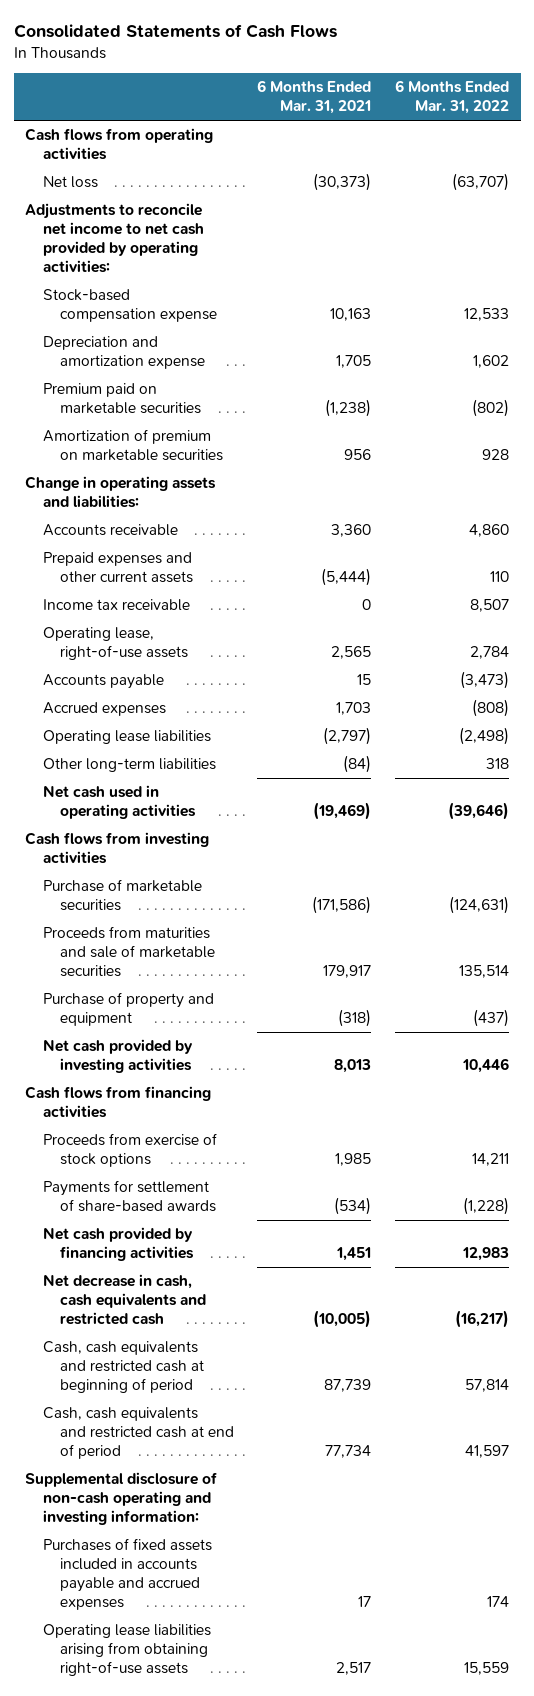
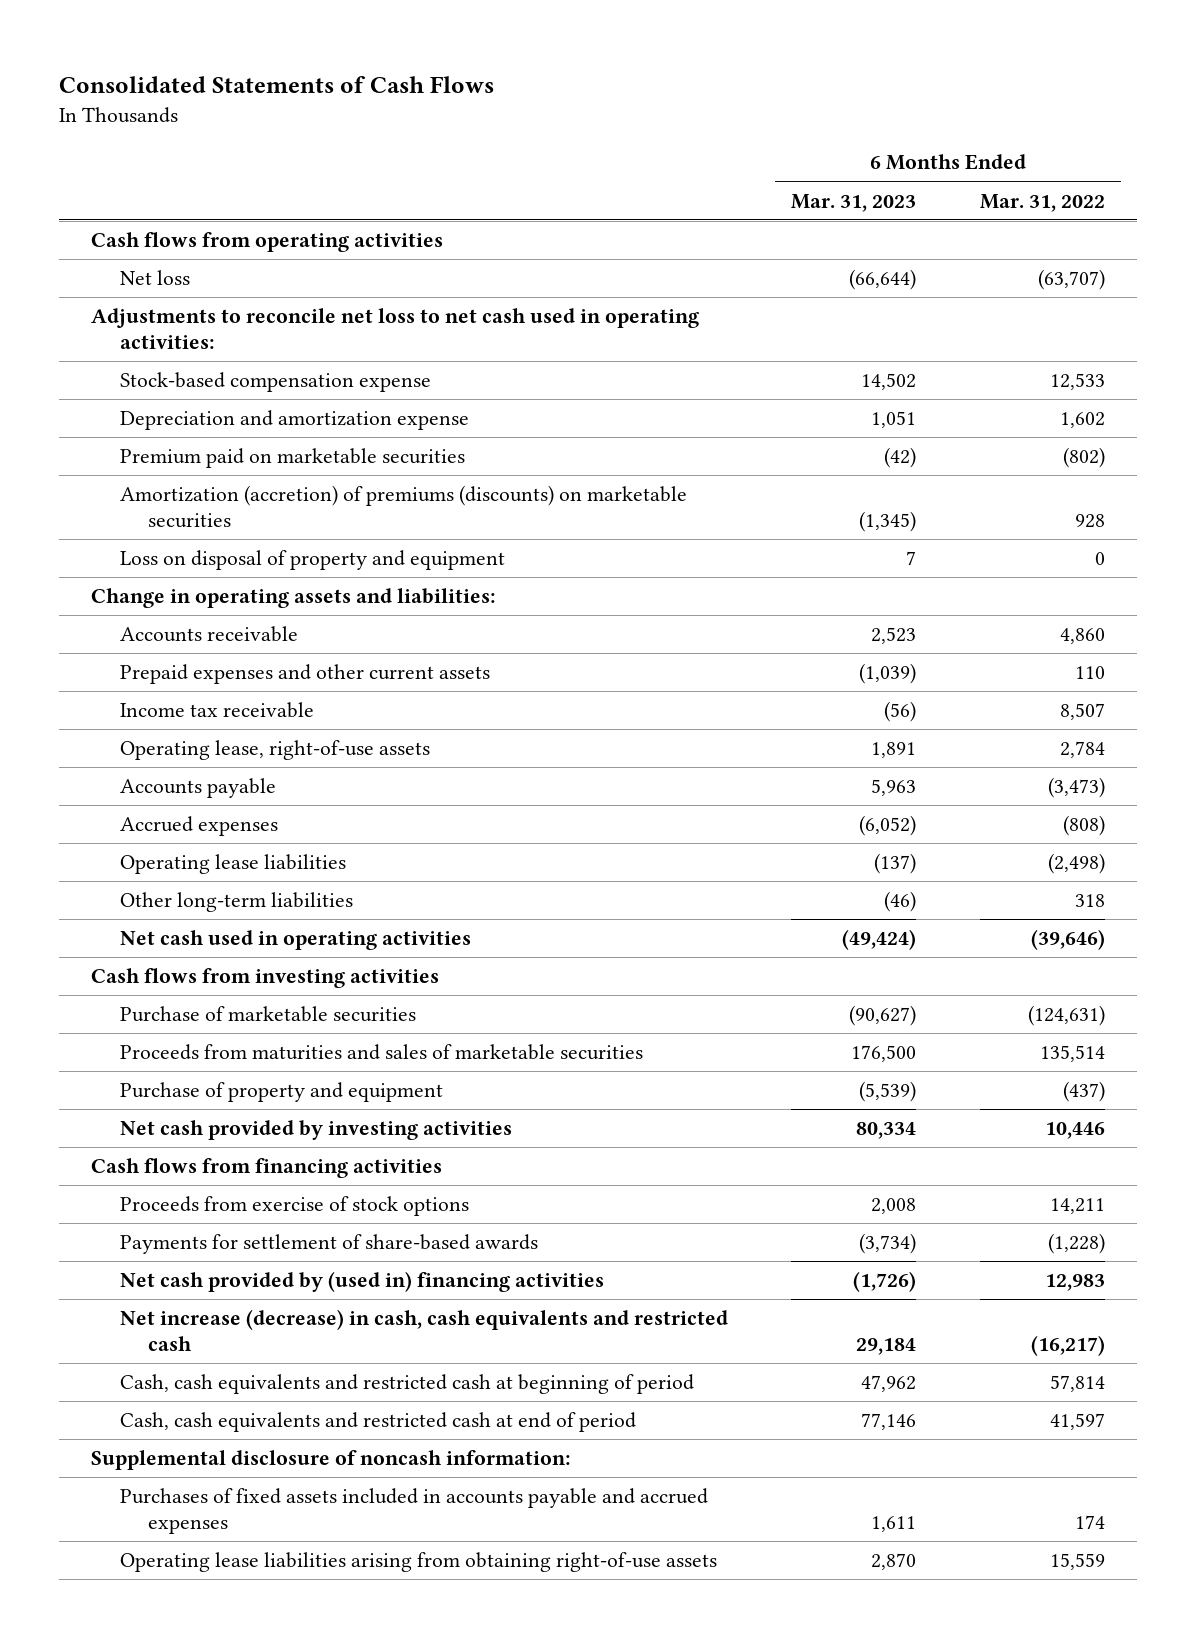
- | 6 Months Ended Mar. 31, 2021 | 6 Months Ended Mar. 31, 2022
+ | 6 Months Ended Mar. 31, 2023 | 6 Months Ended Mar. 31, 2022
- Adjustments to reconcile net income to net cash provided by operating activities:
+ Adjustments to reconcile net loss to net cash used in operating activities:
- Amortization of premium on marketable securities | 956 | 928
+ Amortization (accretion) of premiums (discounts) on marketable securities | (1,345) | 928
+ Loss on disposal of property and equipment | 7 | 0
- Proceeds from maturities and sale of marketable securities | 179,917 | 135,514
+ Proceeds from maturities and sales of marketable securities | 176,500 | 135,514
- Net cash provided by financing activities | 1,451 | 12,983
- Net decrease in cash, cash equivalents and restricted cash | (10,005) | (16,217)
+ Net cash provided by (used in) financing activities | (1,726) | 12,983
+ Net increase (decrease) in cash, cash equivalents and restricted cash | 29,184 | (16,217)
- Supplemental disclosure of non-cash operating and investing information:
+ Supplemental disclosure of noncash information:

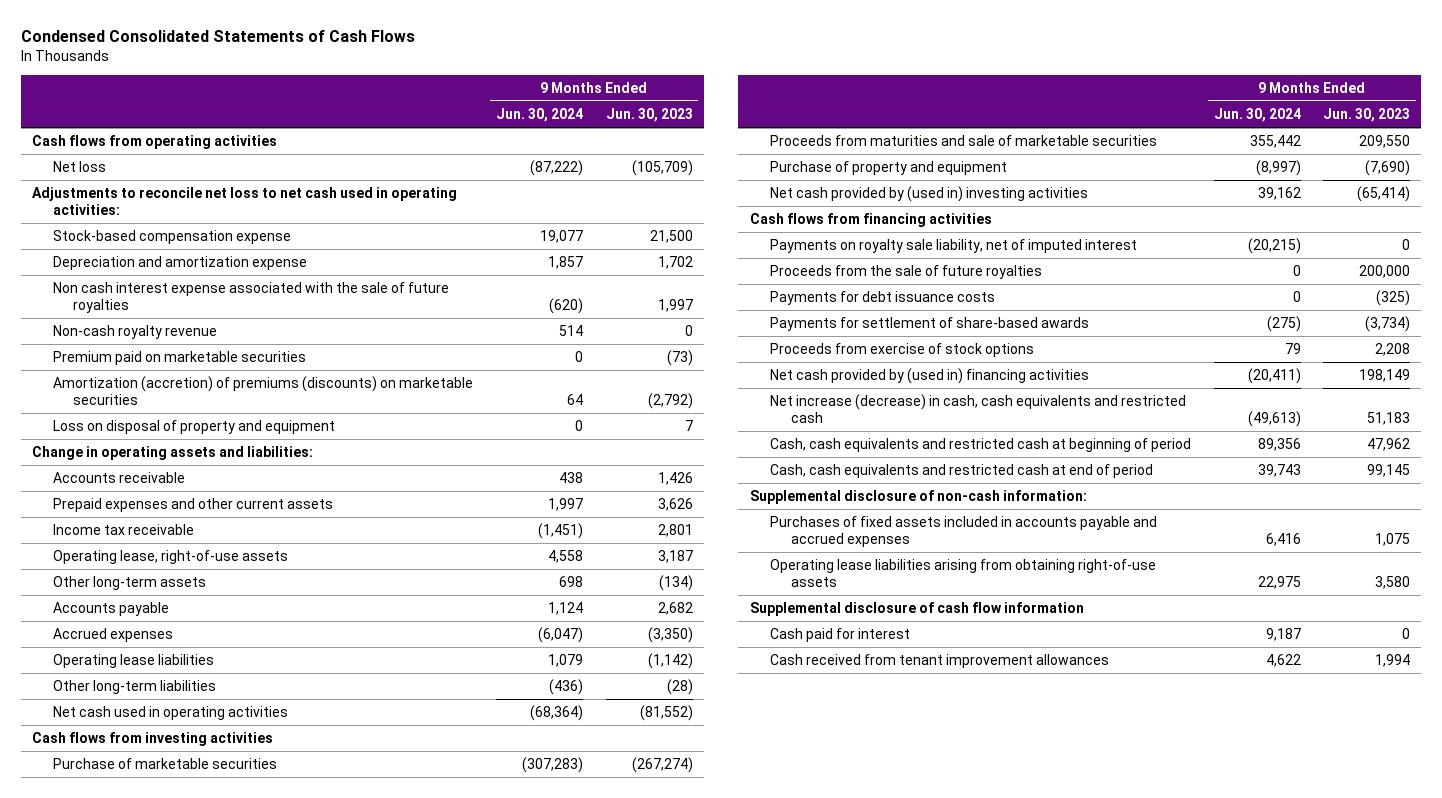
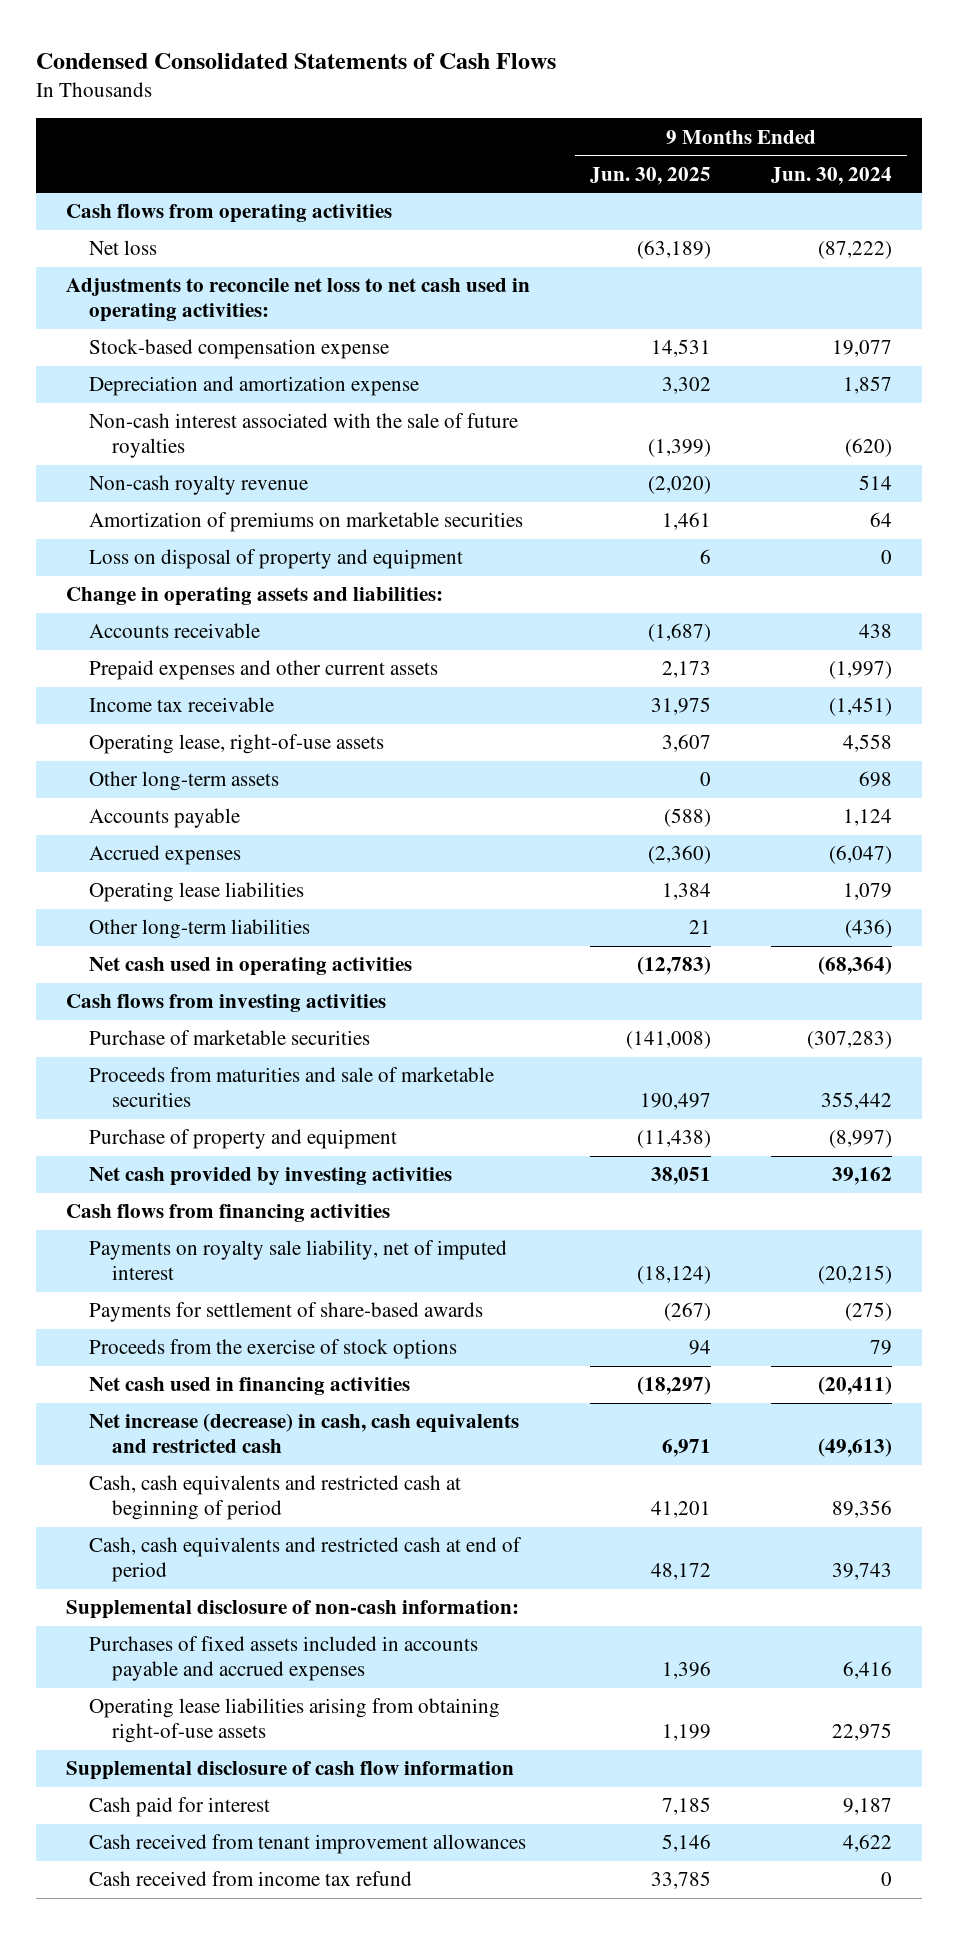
- | 9 Months Ended Jun. 30, 2024 | 9 Months Ended Jun. 30, 2023
+ | 9 Months Ended Jun. 30, 2025 | 9 Months Ended Jun. 30, 2024
- Non cash interest expense associated with the sale of future royalties | (620) | 1,997
+ Non-cash interest associated with the sale of future royalties | (1,399) | (620)
- Premium paid on marketable securities | 0 | (73)
- Amortization (accretion) of premiums (discounts) on marketable securities | 64 | (2,792)
+ Amortization of premiums on marketable securities | 1,461 | 64
- Prepaid expenses and other current assets | 1,997 | 3,626
+ Prepaid expenses and other current assets | 2,173 | (1,997)
- Net cash provided by (used in) investing activities | 39,162 | (65,414)
+ Net cash provided by investing activities | 38,051 | 39,162
- Proceeds from the sale of future royalties | 0 | 200,000
- Payments for debt issuance costs | 0 | (325)
- Proceeds from exercise of stock options | 79 | 2,208
- Net cash provided by (used in) financing activities | (20,411) | 198,149
+ Proceeds from the exercise of stock options | 94 | 79
+ Net cash used in financing activities | (18,297) | (20,411)
+ Cash received from income tax refund | 33,785 | 0

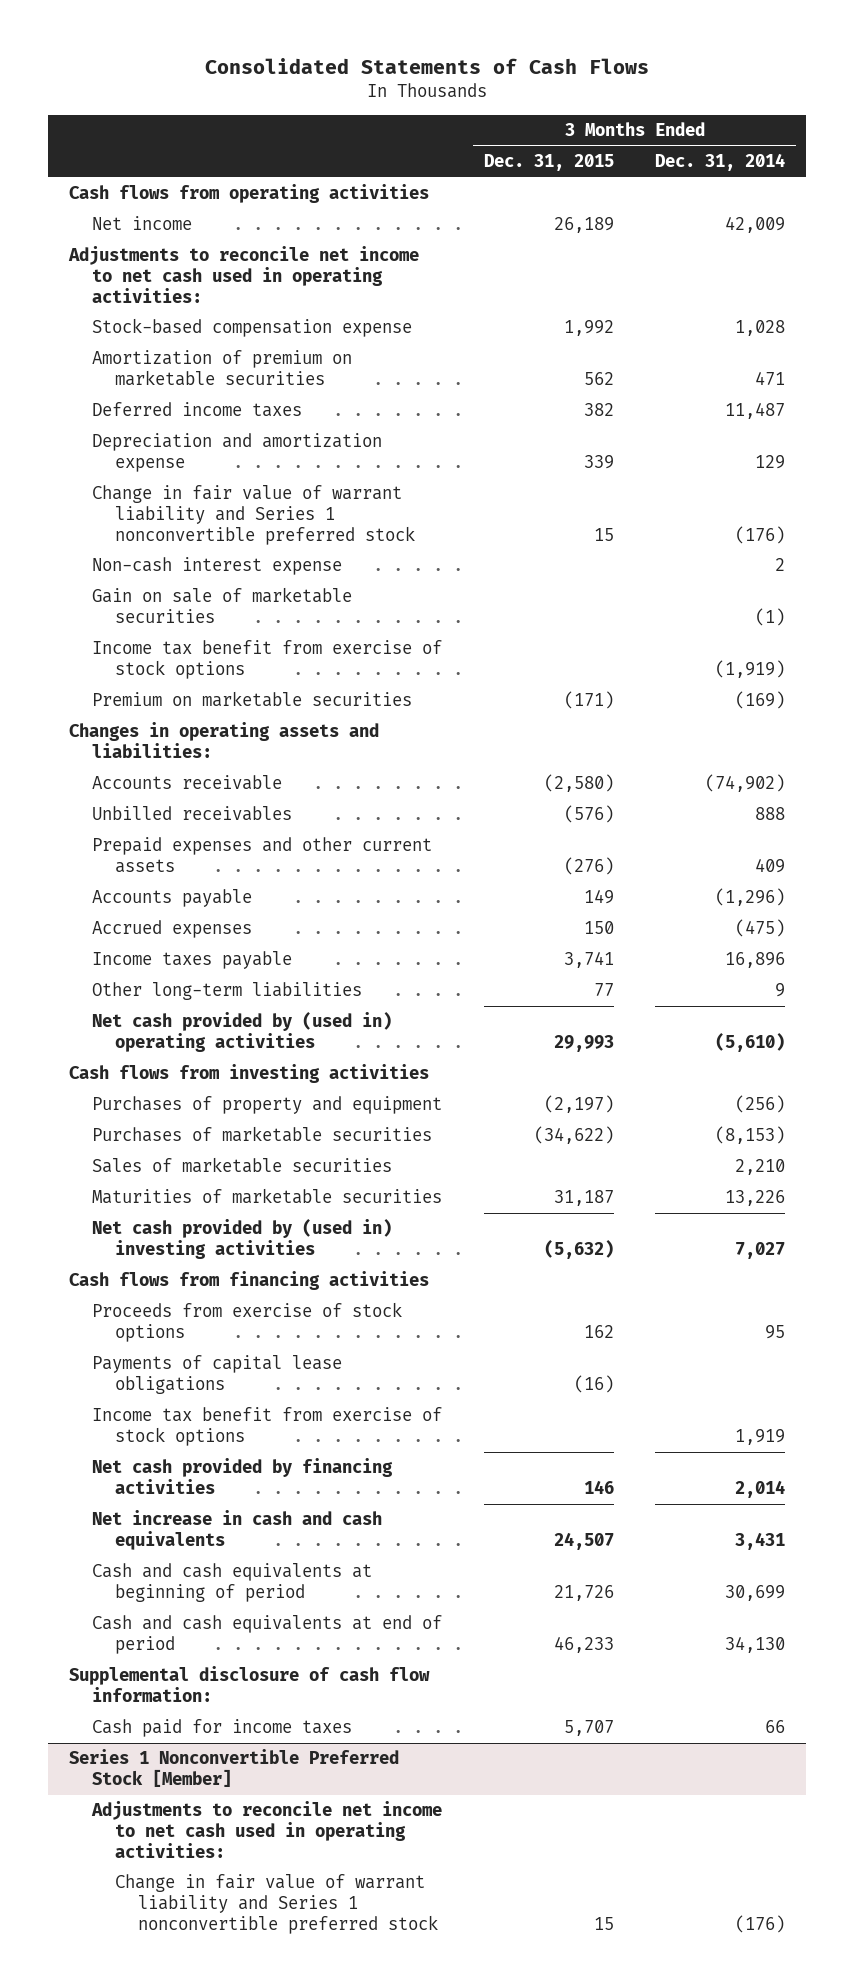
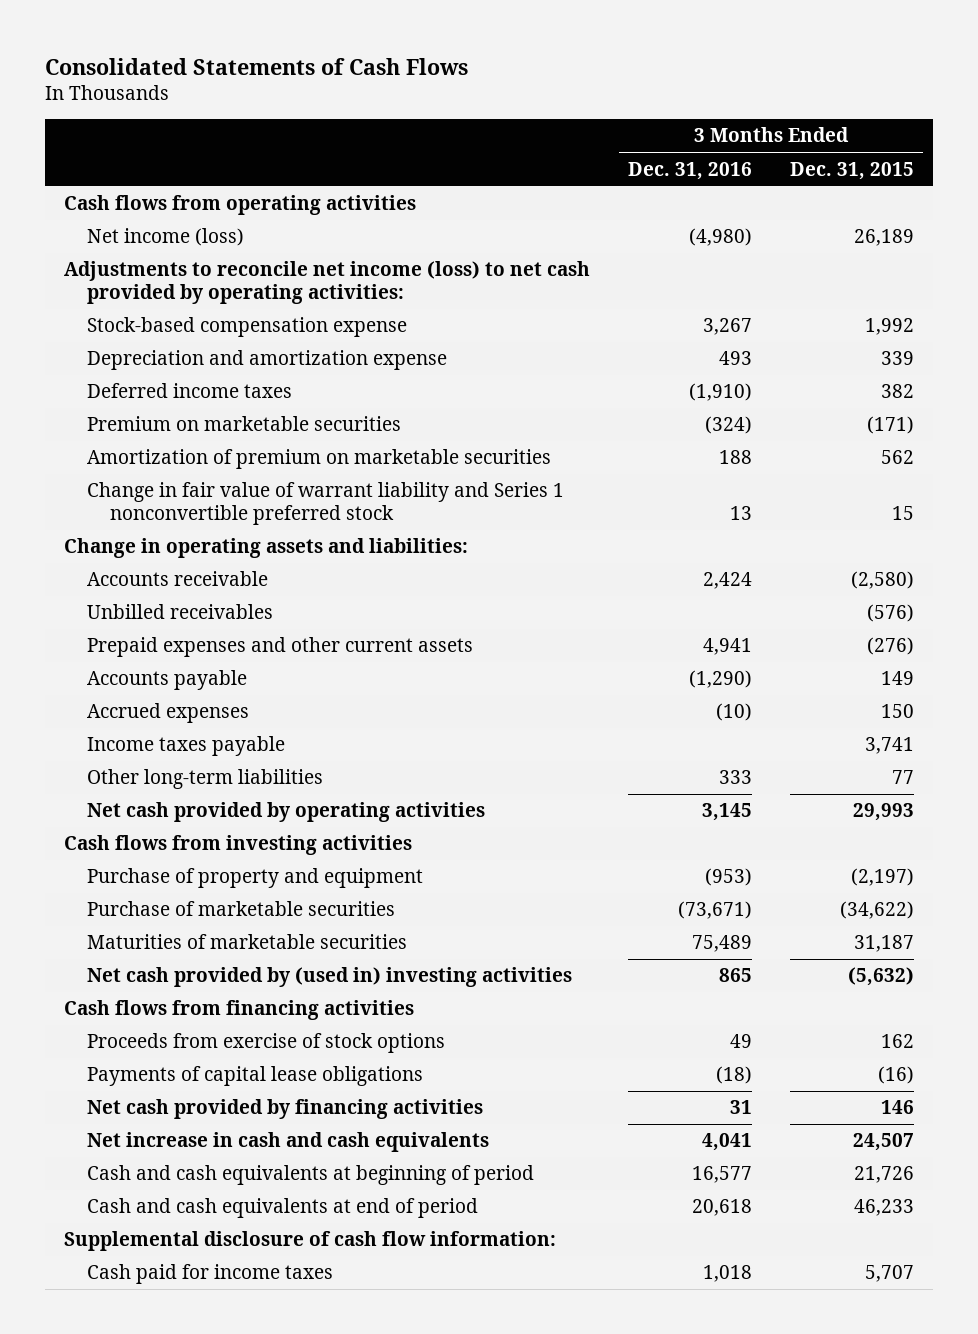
- | 3 Months Ended Dec. 31, 2015 | 3 Months Ended Dec. 31, 2014
+ | 3 Months Ended Dec. 31, 2016 | 3 Months Ended Dec. 31, 2015
- Net income | 26,189 | 42,009
- Adjustments to reconcile net income to net cash used in operating activities:
+ Net income (loss) | (4,980) | 26,189
+ Adjustments to reconcile net income (loss) to net cash provided by operating activities:
- Non-cash interest expense | | 2
- Gain on sale of marketable securities | | (1)
- Income tax benefit from exercise of stock options | | (1,919)
moved down: Deferred income taxes | (1,910) | 382
- Changes in operating assets and liabilities:
moved down: Amortization of premium on marketable securities | 188 | 562
moved down: Change in fair value of warrant liability and Series 1 nonconvertible preferred stock | 13 | 15
+ Change in operating assets and liabilities:
- Net cash provided by (used in) operating activities | 29,993 | (5,610)
+ Net cash provided by operating activities | 3,145 | 29,993
- Purchases of property and equipment | (2,197) | (256)
- Purchases of marketable securities | (34,622) | (8,153)
- Sales of marketable securities | | 2,210
+ Purchase of property and equipment | (953) | (2,197)
+ Purchase of marketable securities | (73,671) | (34,622)
- Income tax benefit from exercise of stock options | | 1,919
- Series 1 Nonconvertible Preferred Stock [Member]
- Adjustments to reconcile net income to net cash used in operating activities:
- Change in fair value of warrant liability and Series 1 nonconvertible preferred stock | 15 | (176)

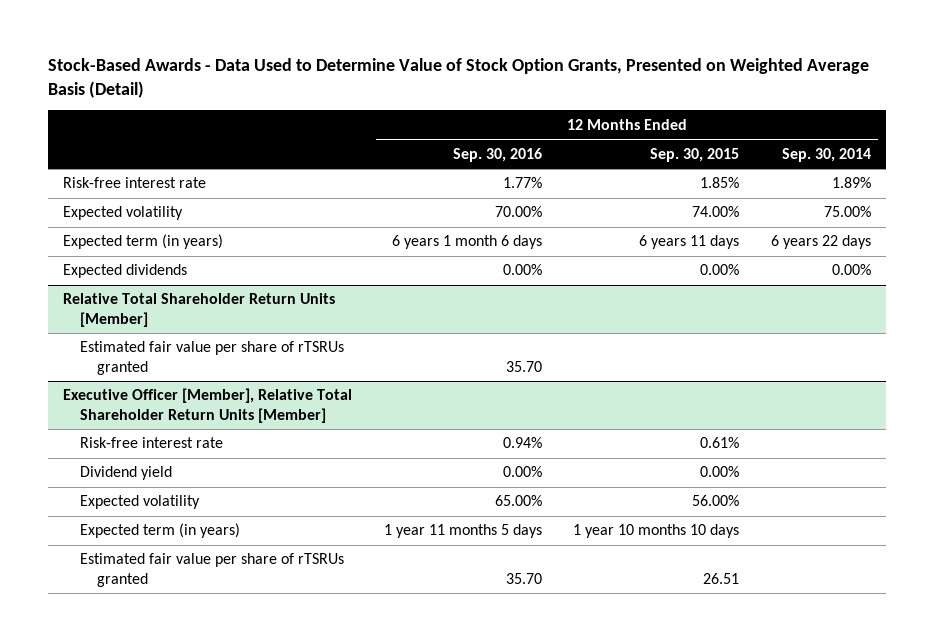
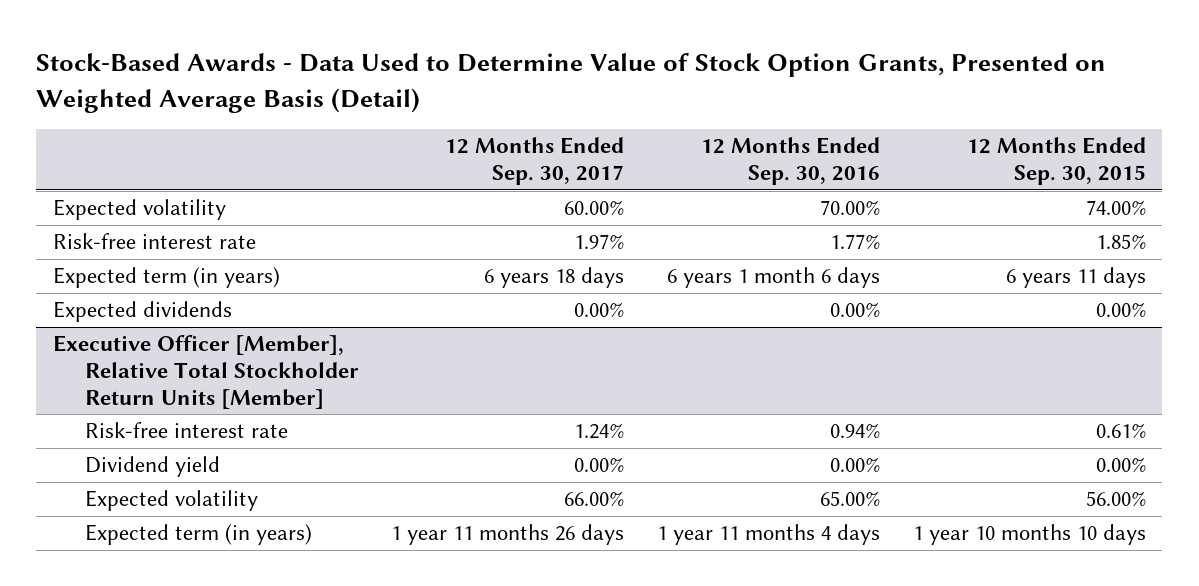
- | 12 Months Ended Sep. 30, 2016 | 12 Months Ended Sep. 30, 2015 | 12 Months Ended Sep. 30, 2014
+ | 12 Months Ended Sep. 30, 2017 | 12 Months Ended Sep. 30, 2016 | 12 Months Ended Sep. 30, 2015
moved down: Risk-free interest rate | 1.97% | 1.77% | 1.85%
- Relative Total Shareholder Return Units [Member]
- Estimated fair value per share of rTSRUs granted | 35.70 | |
- Executive Officer [Member], Relative Total Shareholder Return Units [Member]
+ Executive Officer [Member], Relative Total Stockholder Return Units [Member]
- Expected term (in years) | 1 year 11 months 5 days | 1 year 10 months 10 days |
- Estimated fair value per share of rTSRUs granted | 35.70 | 26.51 |
+ Expected term (in years) | 1 year 11 months 26 days | 1 year 11 months 4 days | 1 year 10 months 10 days

